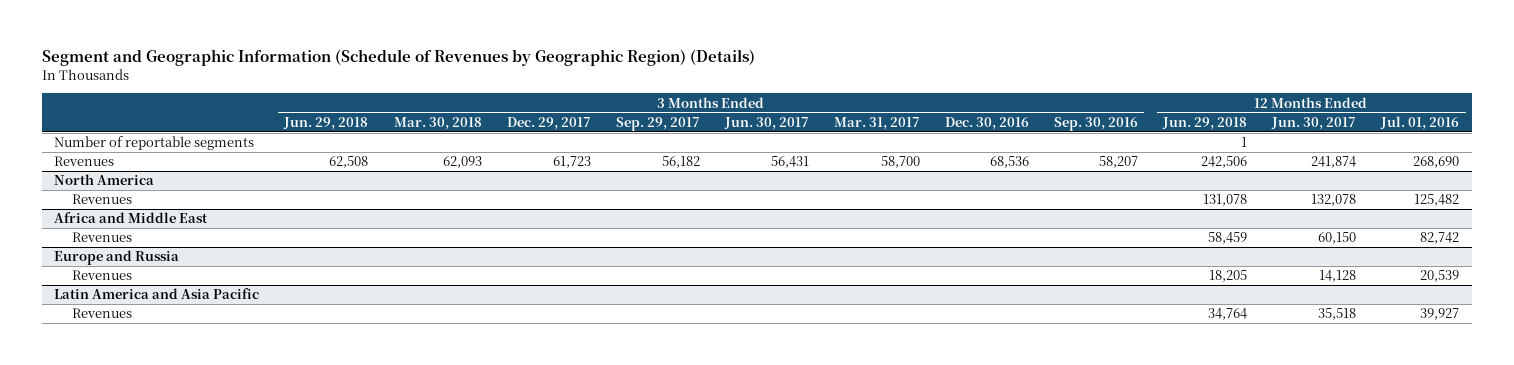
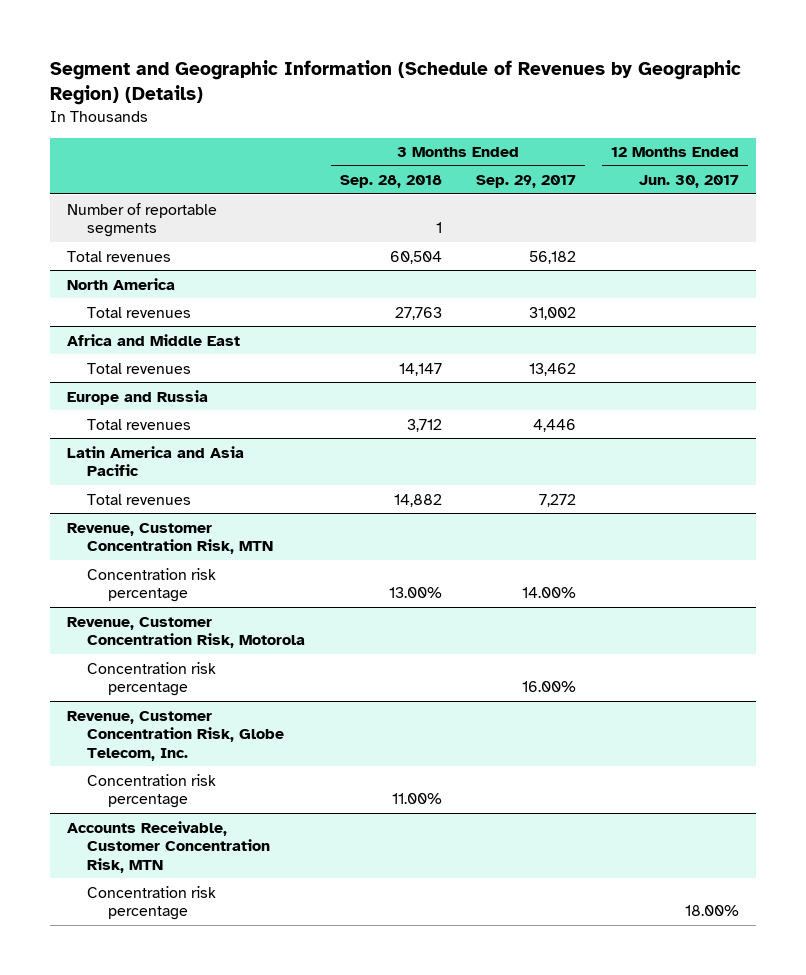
- | 3 Months Ended Jun. 29, 2018 | 3 Months Ended Mar. 30, 2018 | 3 Months Ended Dec. 29, 2017 | 3 Months Ended Sep. 29, 2017 | 3 Months Ended Jun. 30, 2017 | 3 Months Ended Mar. 31, 2017 | 3 Months Ended Dec. 30, 2016 | 3 Months Ended Sep. 30, 2016 | 12 Months Ended Jun. 29, 2018 | 12 Months Ended Jun. 30, 2017 | 12 Months Ended Jul. 01, 2016
+ | 3 Months Ended Sep. 28, 2018 | 3 Months Ended Sep. 29, 2017 | 12 Months Ended Jun. 30, 2017
- Revenues | 62,508 | 62,093 | 61,723 | 56,182 | 56,431 | 58,700 | 68,536 | 58,207 | 242,506 | 241,874 | 268,690
+ Total revenues | 60,504 | 56,182 |
@ North America
- Revenues | | | | | | | | | 131,078 | 132,078 | 125,482
+ Total revenues | 27,763 | 31,002 |
@ Africa and Middle East
- Revenues | | | | | | | | | 58,459 | 60,150 | 82,742
+ Total revenues | 14,147 | 13,462 |
@ Europe and Russia
- Revenues | | | | | | | | | 18,205 | 14,128 | 20,539
+ Total revenues | 3,712 | 4,446 |
@ Latin America and Asia Pacific
- Revenues | | | | | | | | | 34,764 | 35,518 | 39,927
+ Total revenues | 14,882 | 7,272 |
+ Revenue, Customer Concentration Risk, MTN
+ Concentration risk percentage | 13.00% | 14.00% |
+ Revenue, Customer Concentration Risk, Motorola
+ Concentration risk percentage | | 16.00% |
+ Revenue, Customer Concentration Risk, Globe Telecom, Inc.
+ Concentration risk percentage | 11.00% | |
+ Accounts Receivable, Customer Concentration Risk, MTN
+ Concentration risk percentage | | | 18.00%

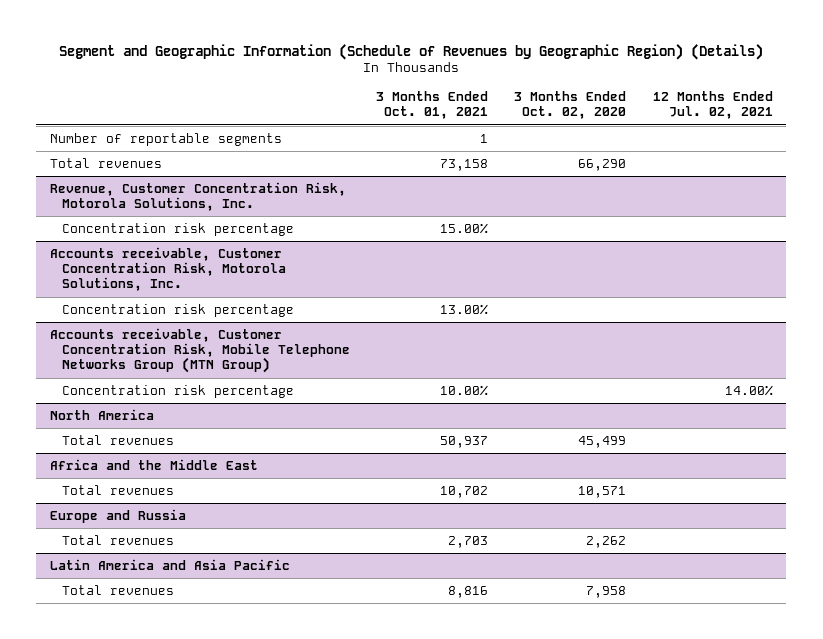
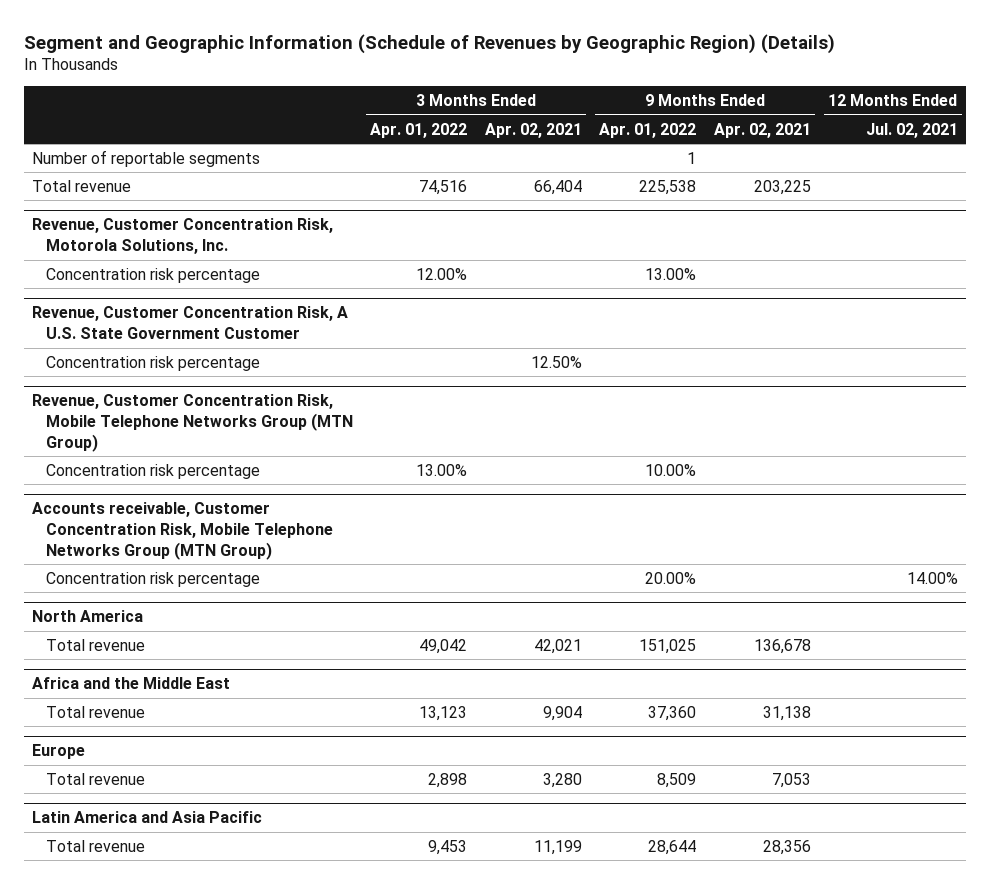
- | 3 Months Ended Oct. 01, 2021 | 3 Months Ended Oct. 02, 2020 | 12 Months Ended Jul. 02, 2021
+ | 3 Months Ended Apr. 01, 2022 | 3 Months Ended Apr. 02, 2021 | 9 Months Ended Apr. 01, 2022 | 9 Months Ended Apr. 02, 2021 | 12 Months Ended Jul. 02, 2021
- Total revenues | 73,158 | 66,290 |
+ Total revenue | 74,516 | 66,404 | 225,538 | 203,225 |
- Accounts receivable, Customer Concentration Risk, Motorola Solutions, Inc.
- Concentration risk percentage | 13.00% | |
+ Revenue, Customer Concentration Risk, A U.S. State Government Customer
+ Concentration risk percentage | | 12.50% | | |
+ Revenue, Customer Concentration Risk, Mobile Telephone Networks Group (MTN Group)
+ Concentration risk percentage | 13.00% | | 10.00% | |
@ North America
- Total revenues | 50,937 | 45,499 |
+ Total revenue | 49,042 | 42,021 | 151,025 | 136,678 |
@ Africa and the Middle East
- Total revenues | 10,702 | 10,571 |
- Europe and Russia
- Total revenues | 2,703 | 2,262 |
@ Africa and the Middle East
+ Total revenue | 13,123 | 9,904 | 37,360 | 31,138 |
+ Europe
+ Total revenue | 2,898 | 3,280 | 8,509 | 7,053 |
@ Latin America and Asia Pacific
- Total revenues | 8,816 | 7,958 |
+ Total revenue | 9,453 | 11,199 | 28,644 | 28,356 |

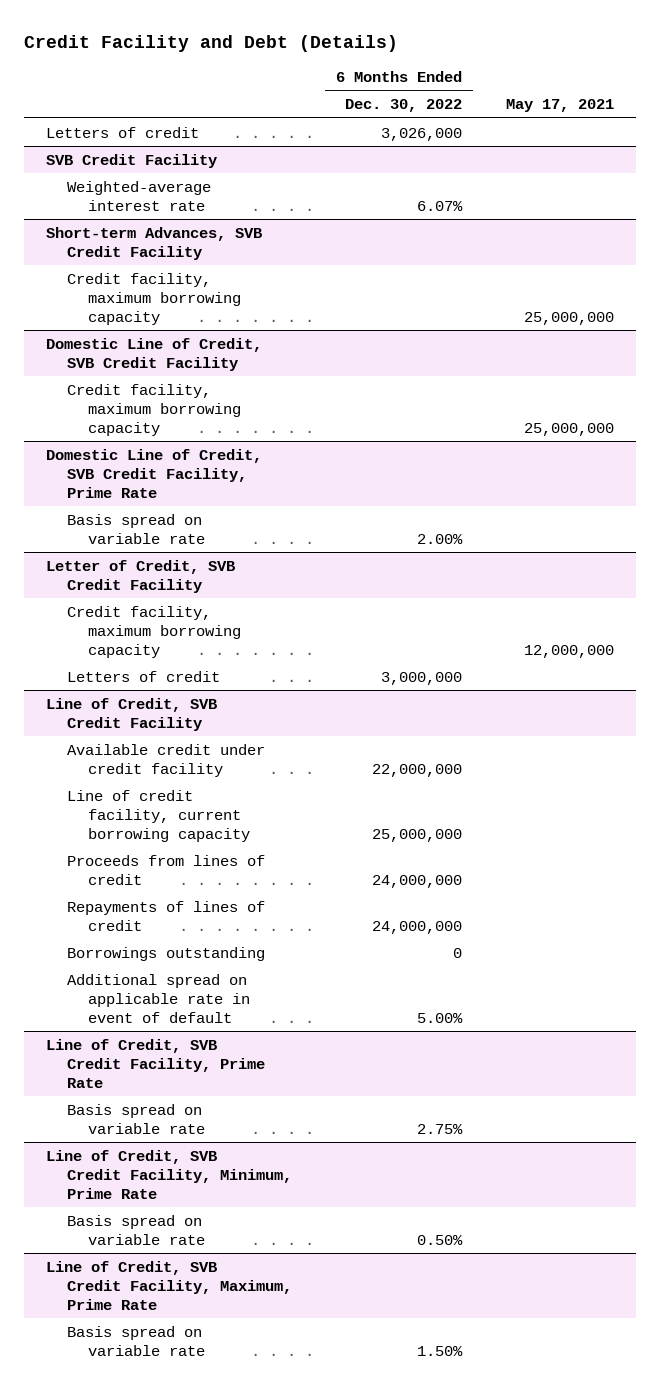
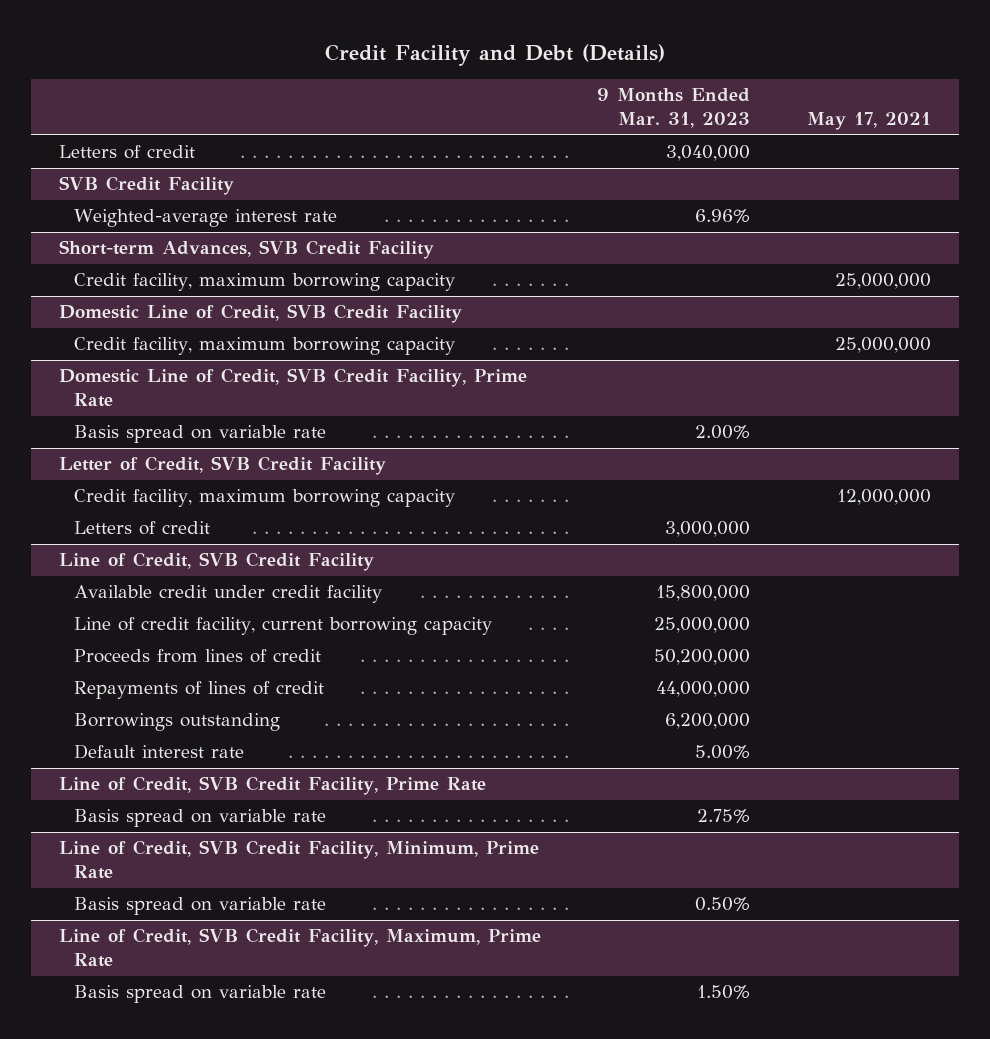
- | 6 Months Ended Dec. 30, 2022 | May 17, 2021
+ | 9 Months Ended Mar. 31, 2023 | May 17, 2021
@ Line of Credit, SVB Credit Facility
- Additional spread on applicable rate in event of default | 5.00% |
+ Default interest rate | 5.00% |

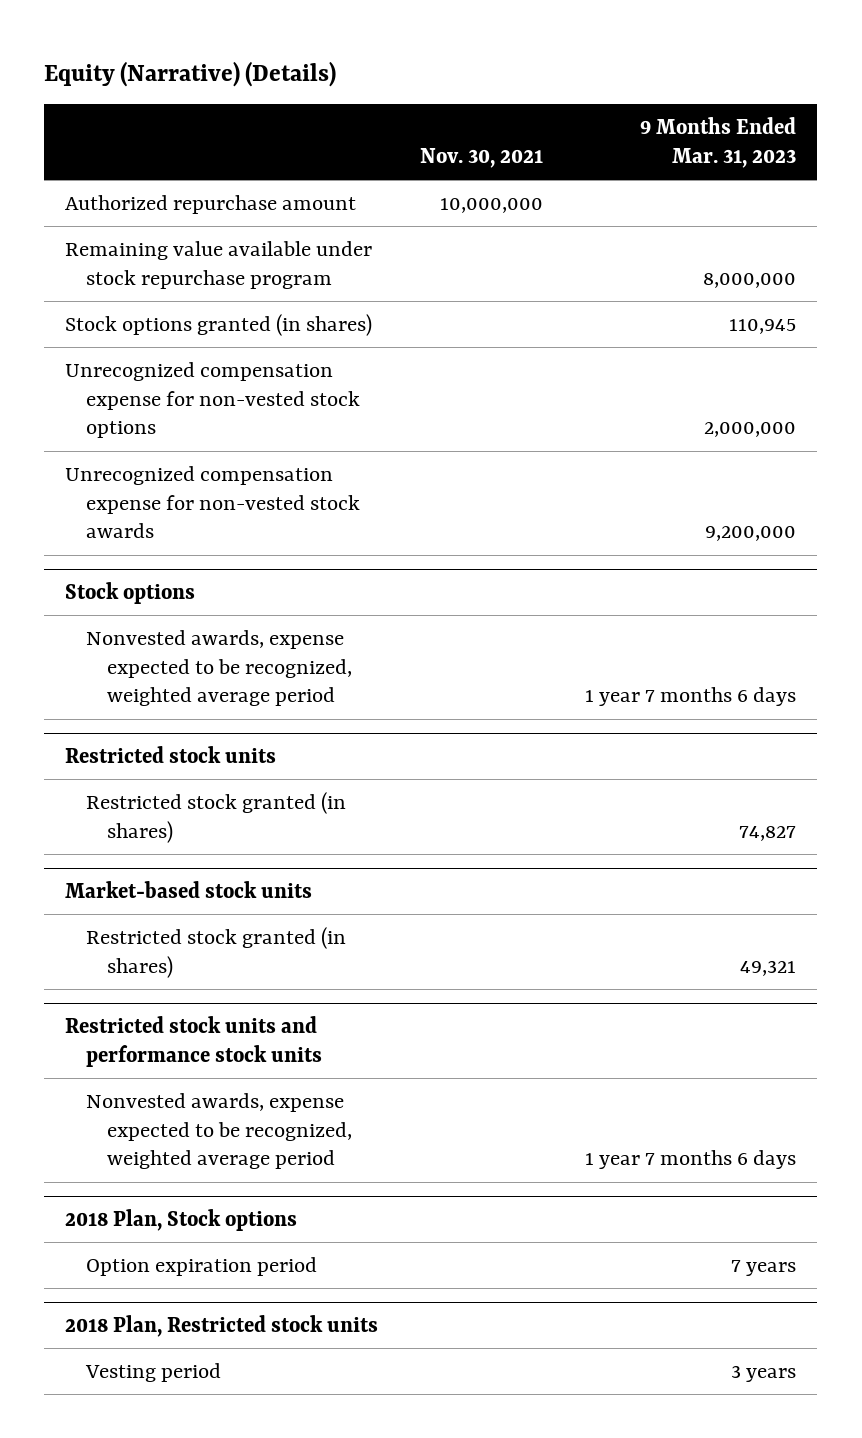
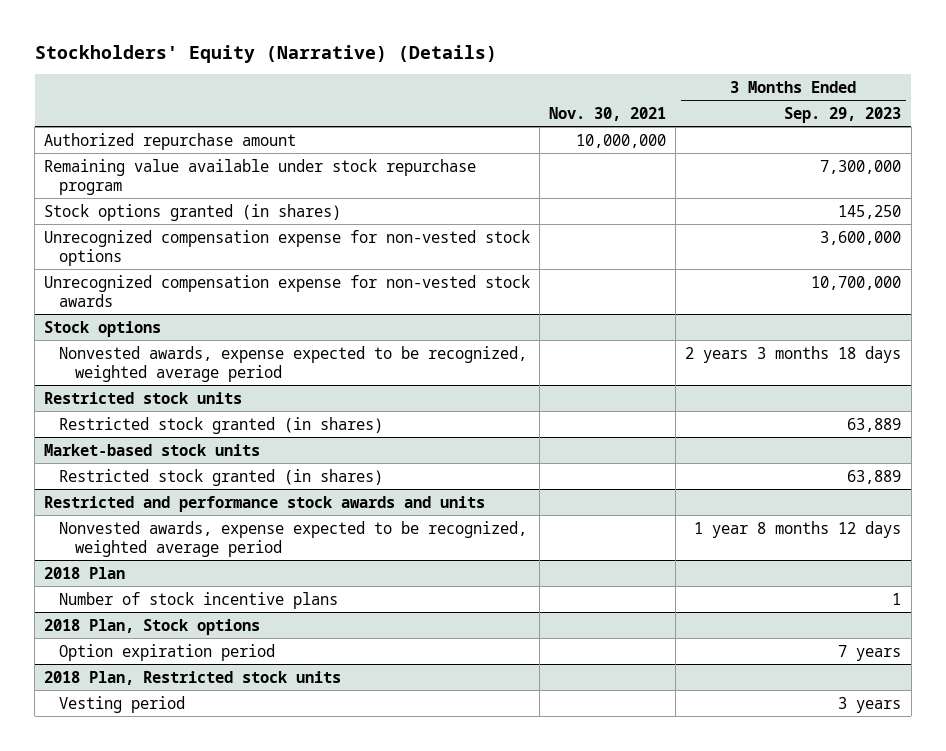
- Equity (Narrative) (Details)
+ Stockholders' Equity (Narrative) (Details)
- | Nov. 30, 2021 | 9 Months Ended Mar. 31, 2023
+ | Nov. 30, 2021 | 3 Months Ended Sep. 29, 2023
- Restricted stock units and performance stock units
+ Restricted and performance stock awards and units
+ 2018 Plan
+ Number of stock incentive plans | | 1

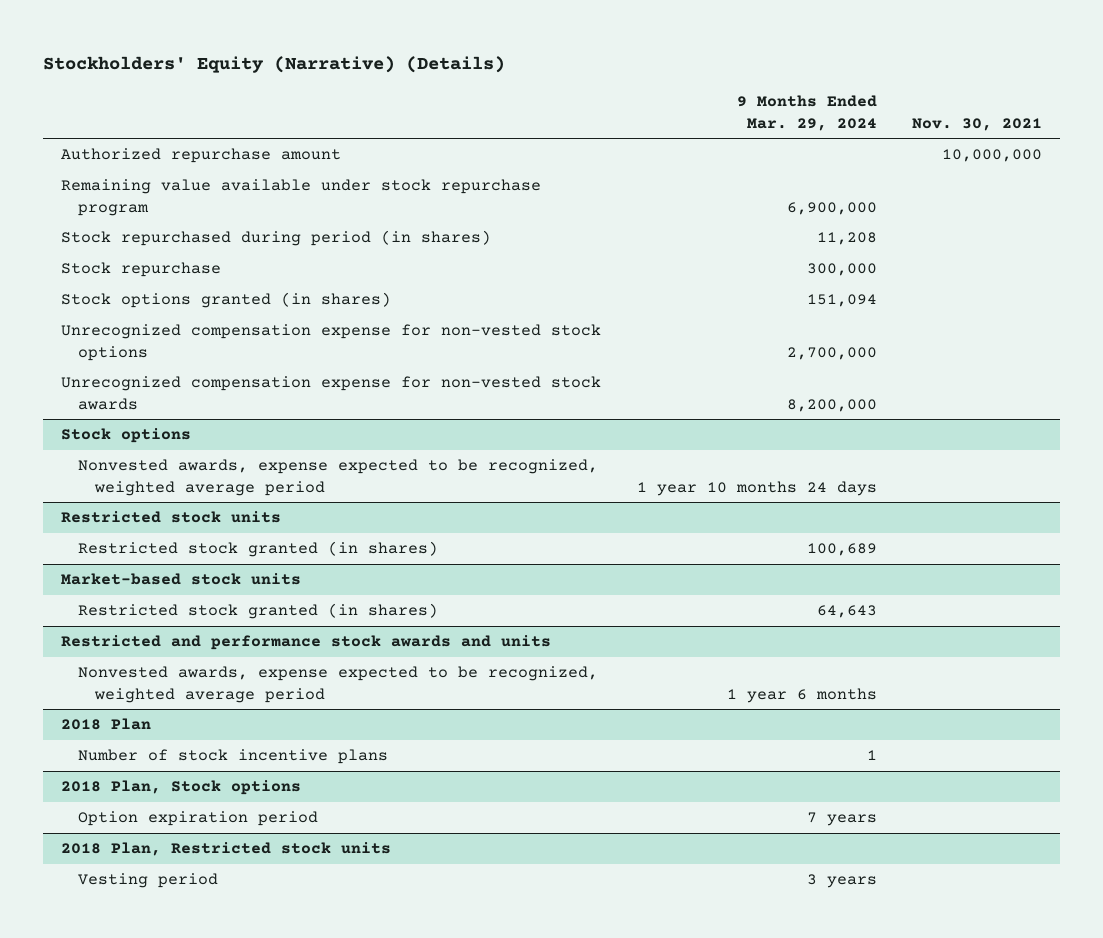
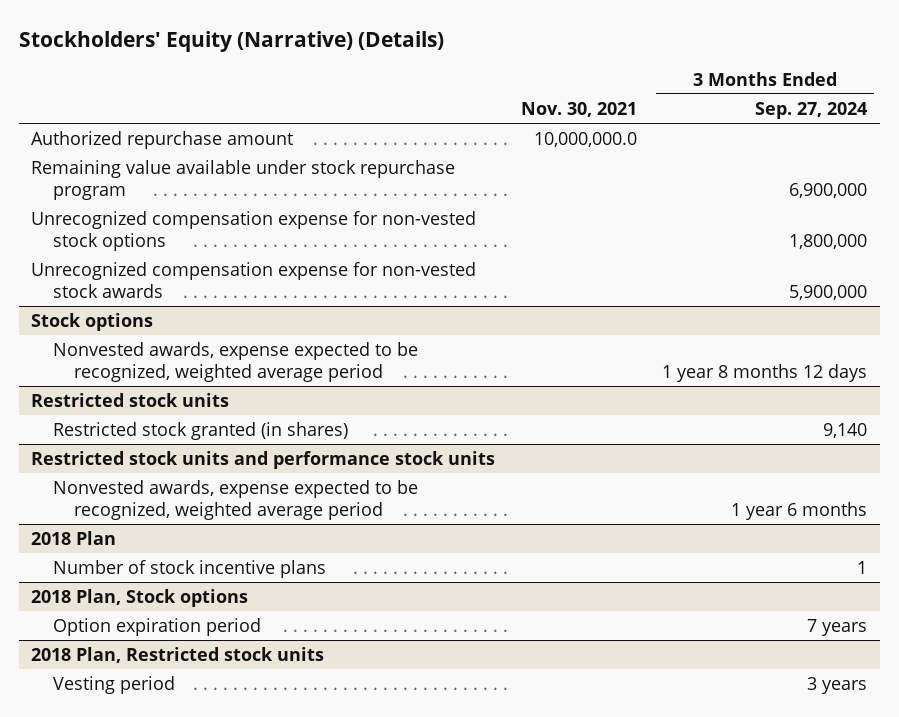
- | 9 Months Ended Mar. 29, 2024 | Nov. 30, 2021
+ | Nov. 30, 2021 | 3 Months Ended Sep. 27, 2024
- Authorized repurchase amount | | 10,000,000
+ Authorized repurchase amount | 10,000,000.0 |
- Stock repurchased during period (in shares) | 11,208 |
- Stock repurchase | 300,000 |
- Stock options granted (in shares) | 151,094 |
- Market-based stock units
- Restricted stock granted (in shares) | 64,643 |
- Restricted and performance stock awards and units
+ Restricted stock units and performance stock units

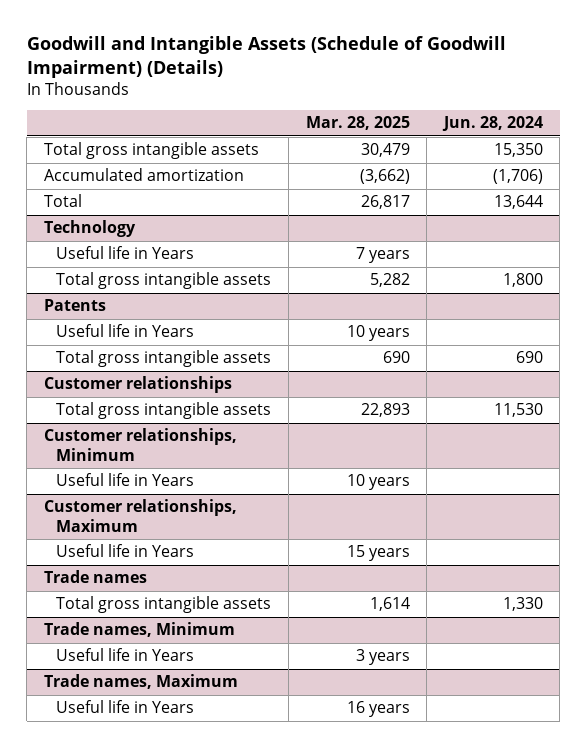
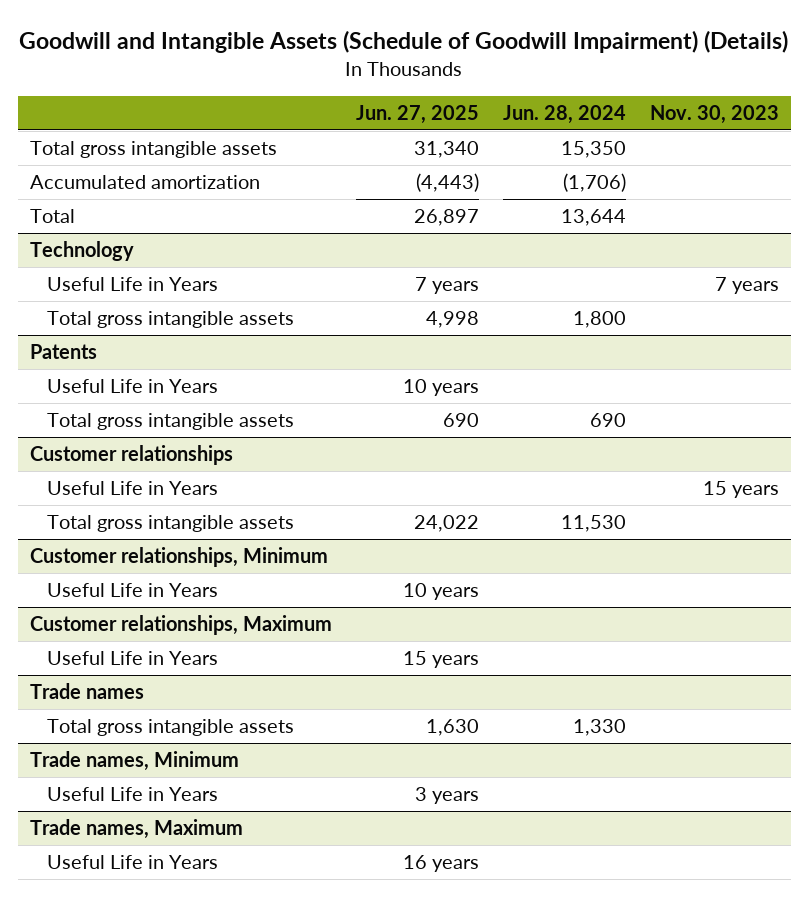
- | Mar. 28, 2025 | Jun. 28, 2024
+ | Jun. 27, 2025 | Jun. 28, 2024 | Nov. 30, 2023
@ Technology
- Useful life in Years | 7 years |
+ Useful Life in Years | 7 years | | 7 years
@ Patents
- Useful life in Years | 10 years |
+ Useful Life in Years | 10 years | |
@ Customer relationships
+ Useful Life in Years | | | 15 years
@ Customer relationships, Minimum
- Useful life in Years | 10 years |
+ Useful Life in Years | 10 years | |
@ Customer relationships, Maximum
- Useful life in Years | 15 years |
+ Useful Life in Years | 15 years | |
@ Trade names, Minimum
- Useful life in Years | 3 years |
+ Useful Life in Years | 3 years | |
@ Trade names, Maximum
- Useful life in Years | 16 years |
+ Useful Life in Years | 16 years | |

